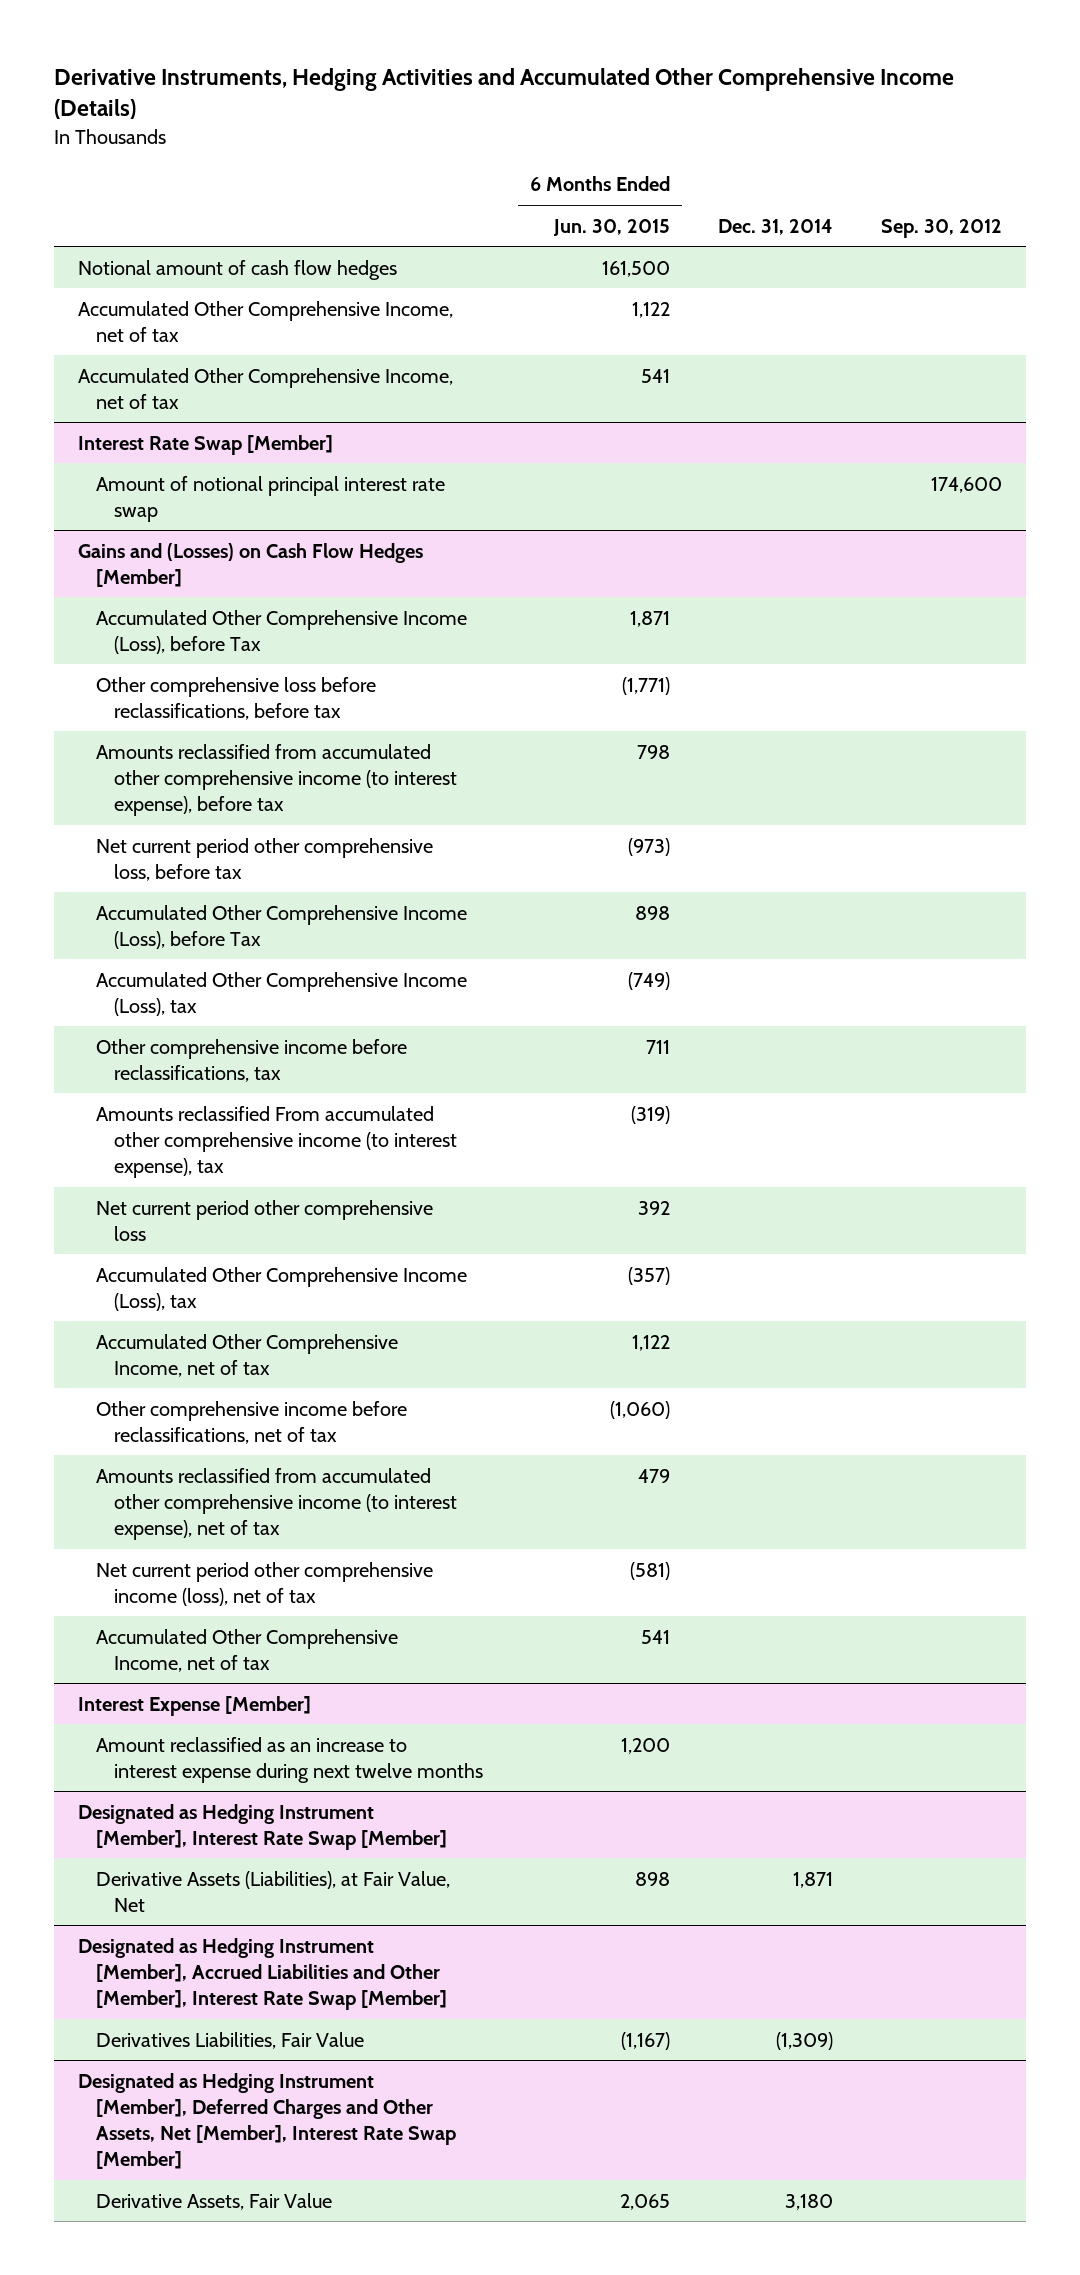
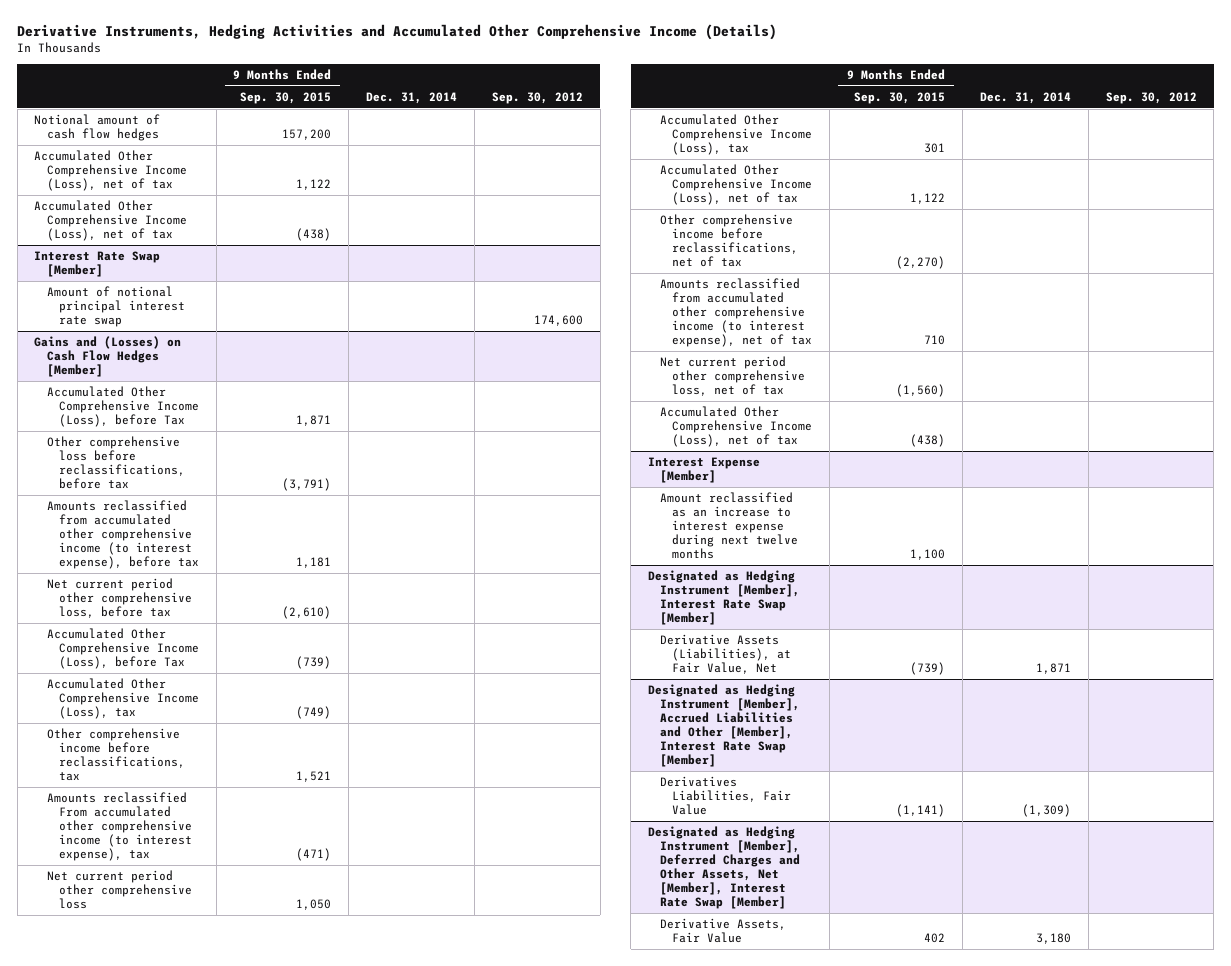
- | 6 Months Ended Jun. 30, 2015 | Dec. 31, 2014 | Sep. 30, 2012
+ | 9 Months Ended Sep. 30, 2015 | Dec. 31, 2014 | Sep. 30, 2012
- Accumulated Other Comprehensive Income, net of tax | 1,122 | |
- Accumulated Other Comprehensive Income, net of tax | 541 | |
+ Accumulated Other Comprehensive Income (Loss), net of tax | 1,122 | |
+ Accumulated Other Comprehensive Income (Loss), net of tax | (438) | |
@ Gains and (Losses) on Cash Flow Hedges [Member]
- Accumulated Other Comprehensive Income, net of tax | 1,122 | |
+ Accumulated Other Comprehensive Income (Loss), net of tax | 1,122 | |
- Net current period other comprehensive income (loss), net of tax | (581) | |
- Accumulated Other Comprehensive Income, net of tax | 541 | |
+ Net current period other comprehensive loss, net of tax | (1,560) | |
+ Accumulated Other Comprehensive Income (Loss), net of tax | (438) | |

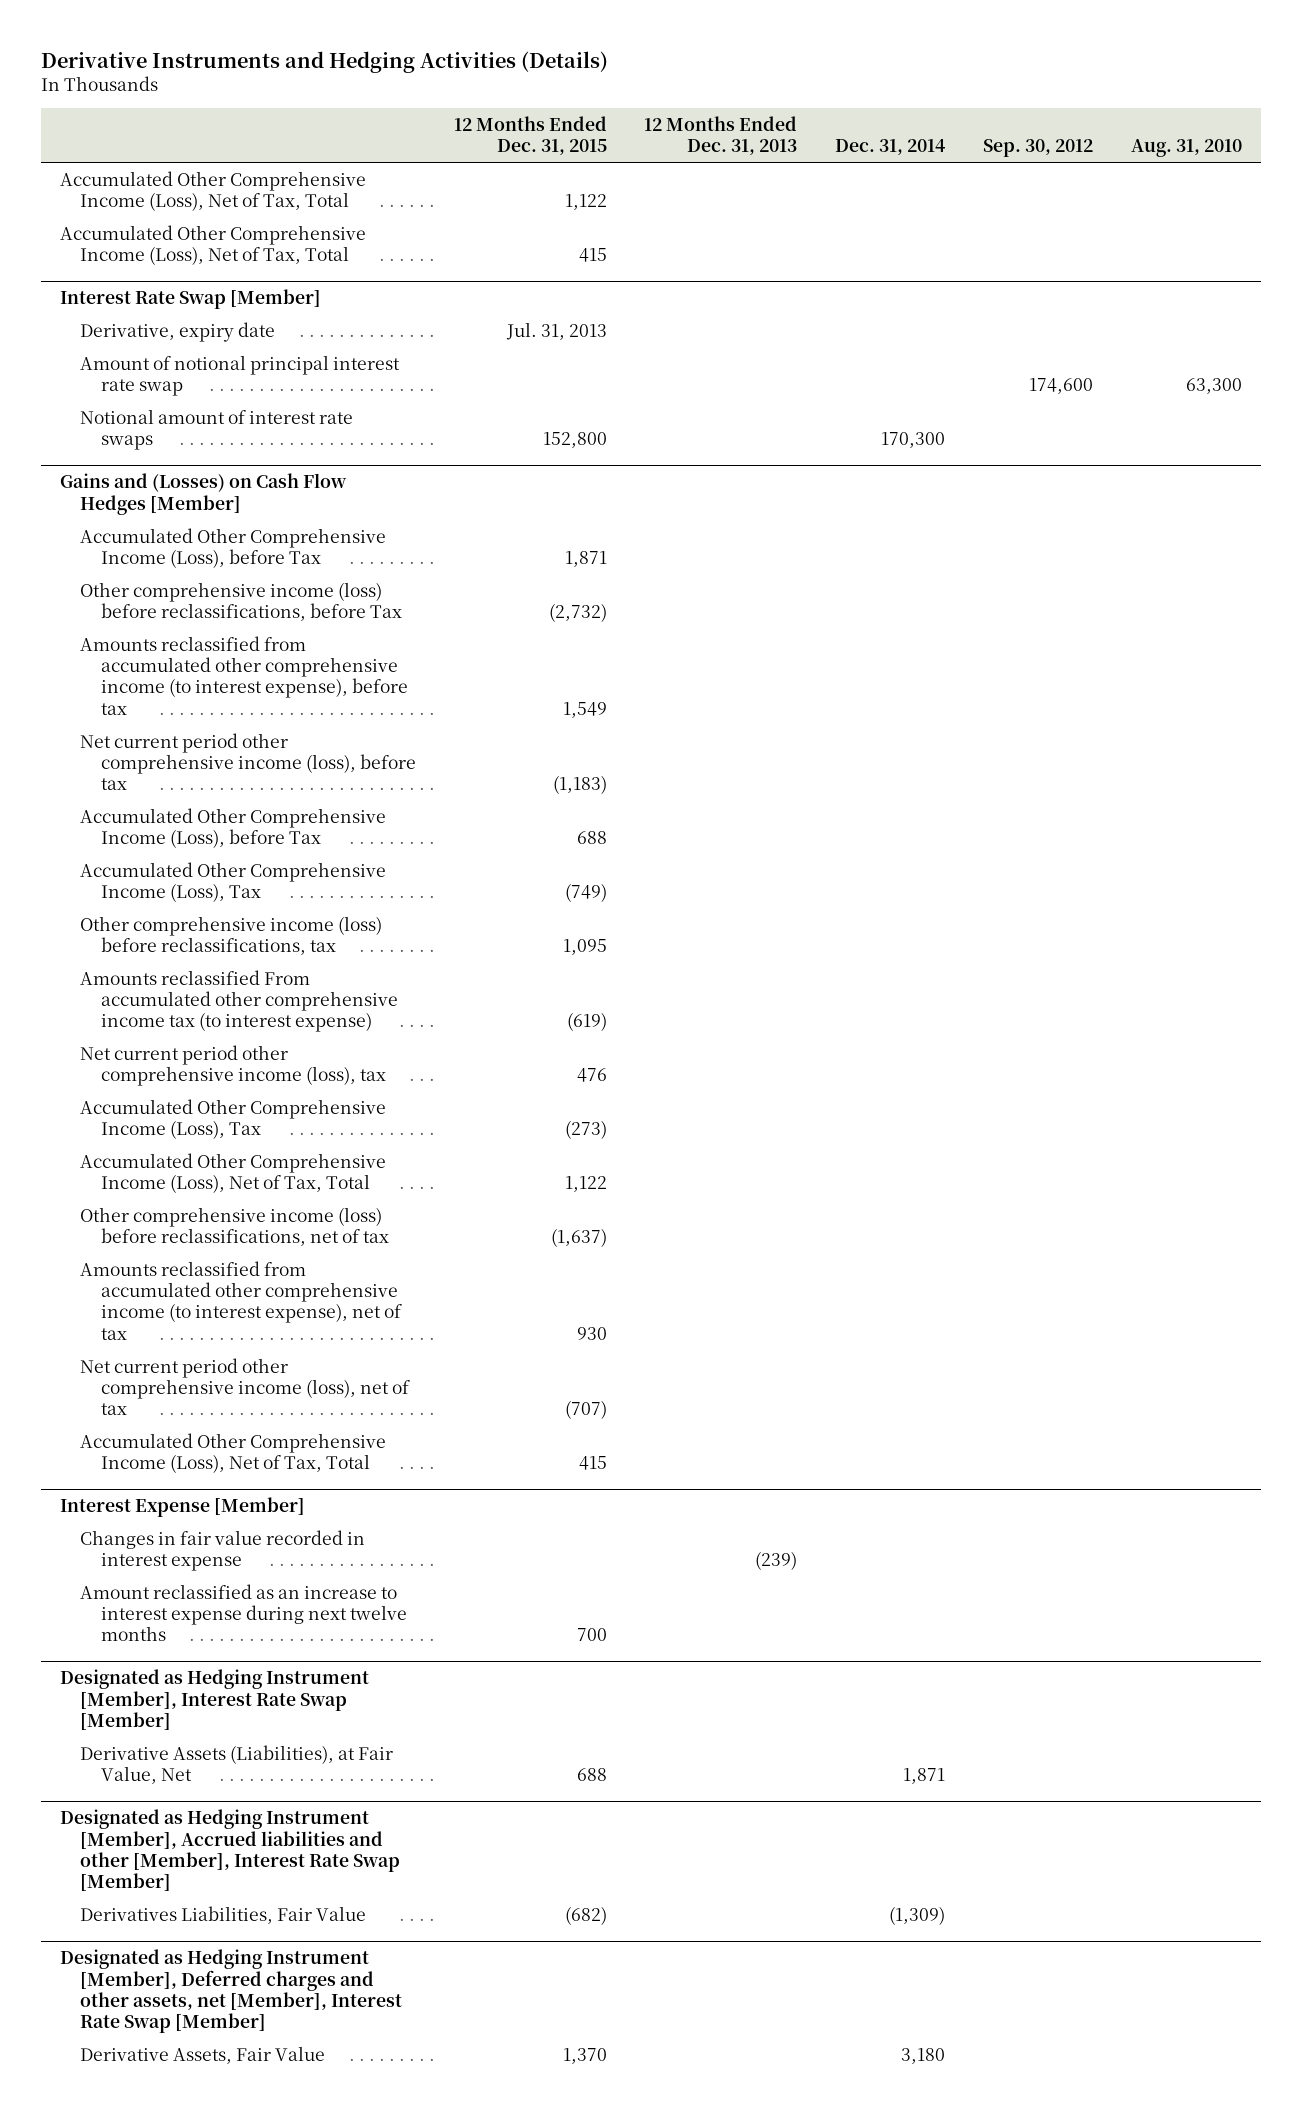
- Derivative Instruments, Hedging Activities and Accumulated Other Comprehensive Income (Details)
+ Derivative Instruments and Hedging Activities (Details)
- | 9 Months Ended Sep. 30, 2015 | Dec. 31, 2014 | Sep. 30, 2012
+ | 12 Months Ended Dec. 31, 2015 | 12 Months Ended Dec. 31, 2013 | Dec. 31, 2014 | Sep. 30, 2012 | Aug. 31, 2010
- Notional amount of cash flow hedges | 157,200 | |
- Accumulated Other Comprehensive Income (Loss), net of tax | 1,122 | |
- Accumulated Other Comprehensive Income (Loss), net of tax | (438) | |
+ Accumulated Other Comprehensive Income (Loss), Net of Tax, Total | 1,122 | | | |
+ Accumulated Other Comprehensive Income (Loss), Net of Tax, Total | 415 | | | |
@ Interest Rate Swap [Member]
+ Derivative, expiry date | Jul. 31, 2013 | | | |
+ Notional amount of interest rate swaps | 152,800 | | 170,300 | |
@ Gains and (Losses) on Cash Flow Hedges [Member]
- Other comprehensive loss before reclassifications, before tax | (3,791) | |
+ Other comprehensive income (loss) before reclassifications, before Tax | (2,732) | | | |
- Net current period other comprehensive loss, before tax | (2,610) | |
+ Net current period other comprehensive income (loss), before tax | (1,183) | | | |
- Accumulated Other Comprehensive Income (Loss), tax | (749) | |
- Other comprehensive income before reclassifications, tax | 1,521 | |
- Amounts reclassified From accumulated other comprehensive income (to interest expense), tax | (471) | |
- Net current period other comprehensive loss | 1,050 | |
- Accumulated Other Comprehensive Income (Loss), tax | 301 | |
- Accumulated Other Comprehensive Income (Loss), net of tax | 1,122 | |
- Other comprehensive income before reclassifications, net of tax | (2,270) | |
+ Accumulated Other Comprehensive Income (Loss), Tax | (749) | | | |
+ Other comprehensive income (loss) before reclassifications, tax | 1,095 | | | |
+ Amounts reclassified From accumulated other comprehensive income tax (to interest expense) | (619) | | | |
+ Net current period other comprehensive income (loss), tax | 476 | | | |
+ Accumulated Other Comprehensive Income (Loss), Tax | (273) | | | |
+ Accumulated Other Comprehensive Income (Loss), Net of Tax, Total | 1,122 | | | |
+ Other comprehensive income (loss) before reclassifications, net of tax | (1,637) | | | |
- Net current period other comprehensive loss, net of tax | (1,560) | |
- Accumulated Other Comprehensive Income (Loss), net of tax | (438) | |
+ Net current period other comprehensive income (loss), net of tax | (707) | | | |
+ Accumulated Other Comprehensive Income (Loss), Net of Tax, Total | 415 | | | |
@ Interest Expense [Member]
+ Changes in fair value recorded in interest expense | | (239) | | |
- Designated as Hedging Instrument [Member], Accrued Liabilities and Other [Member], Interest Rate Swap [Member]
+ Designated as Hedging Instrument [Member], Accrued liabilities and other [Member], Interest Rate Swap [Member]
- Designated as Hedging Instrument [Member], Deferred Charges and Other Assets, Net [Member], Interest Rate Swap [Member]
+ Designated as Hedging Instrument [Member], Deferred charges and other assets, net [Member], Interest Rate Swap [Member]

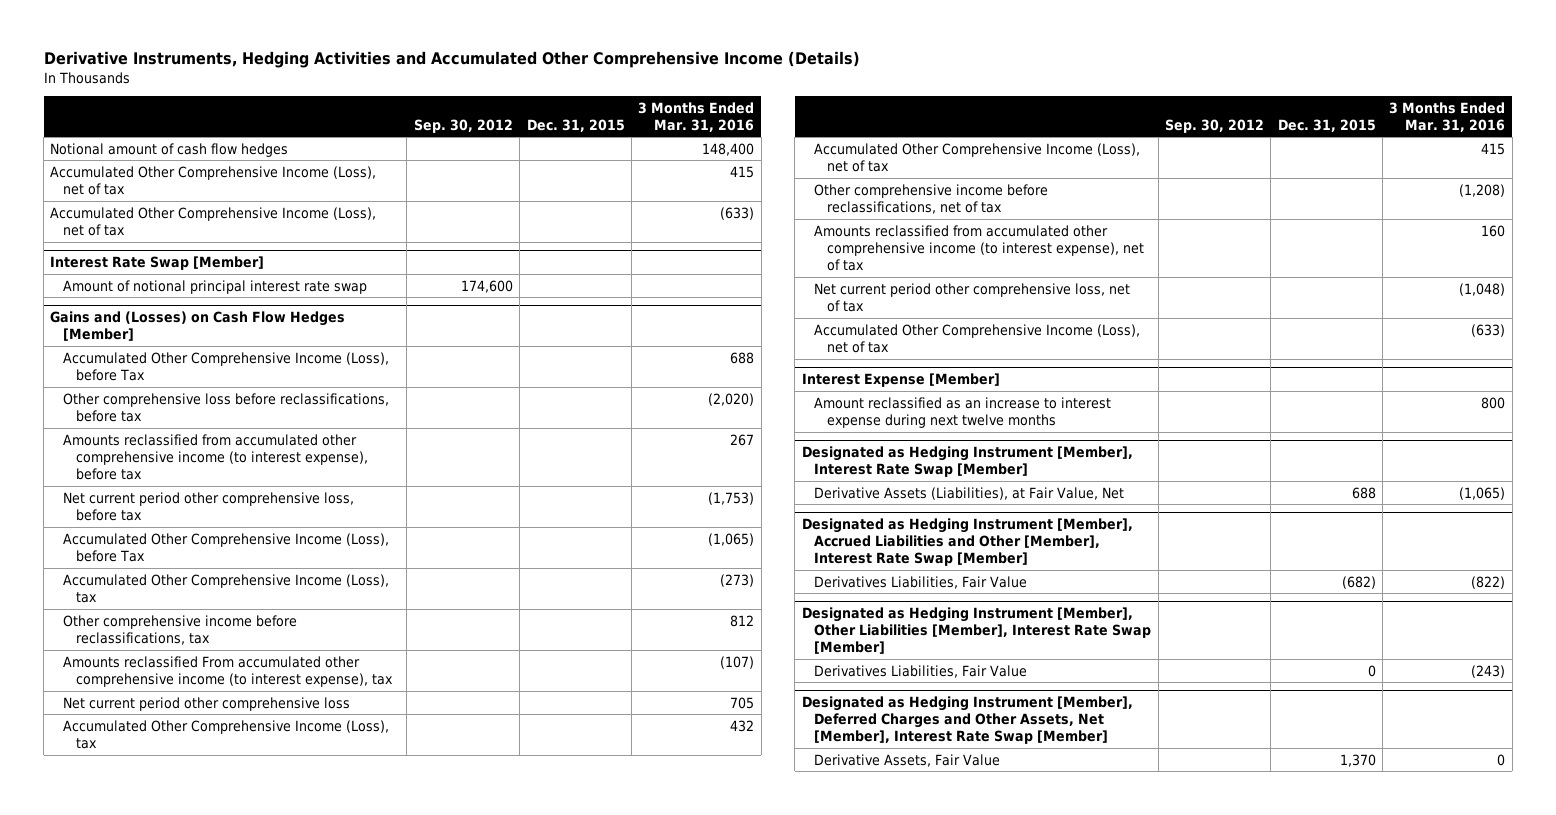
- Derivative Instruments and Hedging Activities (Details)
+ Derivative Instruments, Hedging Activities and Accumulated Other Comprehensive Income (Details)
- | 12 Months Ended Dec. 31, 2015 | 12 Months Ended Dec. 31, 2013 | Dec. 31, 2014 | Sep. 30, 2012 | Aug. 31, 2010
+ | Sep. 30, 2012 | Dec. 31, 2015 | 3 Months Ended Mar. 31, 2016
- Accumulated Other Comprehensive Income (Loss), Net of Tax, Total | 1,122 | | | |
- Accumulated Other Comprehensive Income (Loss), Net of Tax, Total | 415 | | | |
+ Notional amount of cash flow hedges | | | 148,400
+ Accumulated Other Comprehensive Income (Loss), net of tax | | | 415
+ Accumulated Other Comprehensive Income (Loss), net of tax | | | (633)
@ Interest Rate Swap [Member]
- Derivative, expiry date | Jul. 31, 2013 | | | |
- Notional amount of interest rate swaps | 152,800 | | 170,300 | |
@ Gains and (Losses) on Cash Flow Hedges [Member]
- Other comprehensive income (loss) before reclassifications, before Tax | (2,732) | | | |
+ Other comprehensive loss before reclassifications, before tax | | | (2,020)
- Net current period other comprehensive income (loss), before tax | (1,183) | | | |
+ Net current period other comprehensive loss, before tax | | | (1,753)
- Accumulated Other Comprehensive Income (Loss), Tax | (749) | | | |
- Other comprehensive income (loss) before reclassifications, tax | 1,095 | | | |
- Amounts reclassified From accumulated other comprehensive income tax (to interest expense) | (619) | | | |
- Net current period other comprehensive income (loss), tax | 476 | | | |
- Accumulated Other Comprehensive Income (Loss), Tax | (273) | | | |
- Accumulated Other Comprehensive Income (Loss), Net of Tax, Total | 1,122 | | | |
- Other comprehensive income (loss) before reclassifications, net of tax | (1,637) | | | |
+ Accumulated Other Comprehensive Income (Loss), tax | | | (273)
+ Other comprehensive income before reclassifications, tax | | | 812
+ Amounts reclassified From accumulated other comprehensive income (to interest expense), tax | | | (107)
+ Net current period other comprehensive loss | | | 705
+ Accumulated Other Comprehensive Income (Loss), tax | | | 432
+ Accumulated Other Comprehensive Income (Loss), net of tax | | | 415
+ Other comprehensive income before reclassifications, net of tax | | | (1,208)
- Net current period other comprehensive income (loss), net of tax | (707) | | | |
- Accumulated Other Comprehensive Income (Loss), Net of Tax, Total | 415 | | | |
+ Net current period other comprehensive loss, net of tax | | | (1,048)
+ Accumulated Other Comprehensive Income (Loss), net of tax | | | (633)
@ Interest Expense [Member]
- Changes in fair value recorded in interest expense | | (239) | | |
- Designated as Hedging Instrument [Member], Accrued liabilities and other [Member], Interest Rate Swap [Member]
+ Designated as Hedging Instrument [Member], Accrued Liabilities and Other [Member], Interest Rate Swap [Member]
- Designated as Hedging Instrument [Member], Deferred charges and other assets, net [Member], Interest Rate Swap [Member]
+ Designated as Hedging Instrument [Member], Other Liabilities [Member], Interest Rate Swap [Member]
+ Derivatives Liabilities, Fair Value | | 0 | (243)
+ Designated as Hedging Instrument [Member], Deferred Charges and Other Assets, Net [Member], Interest Rate Swap [Member]

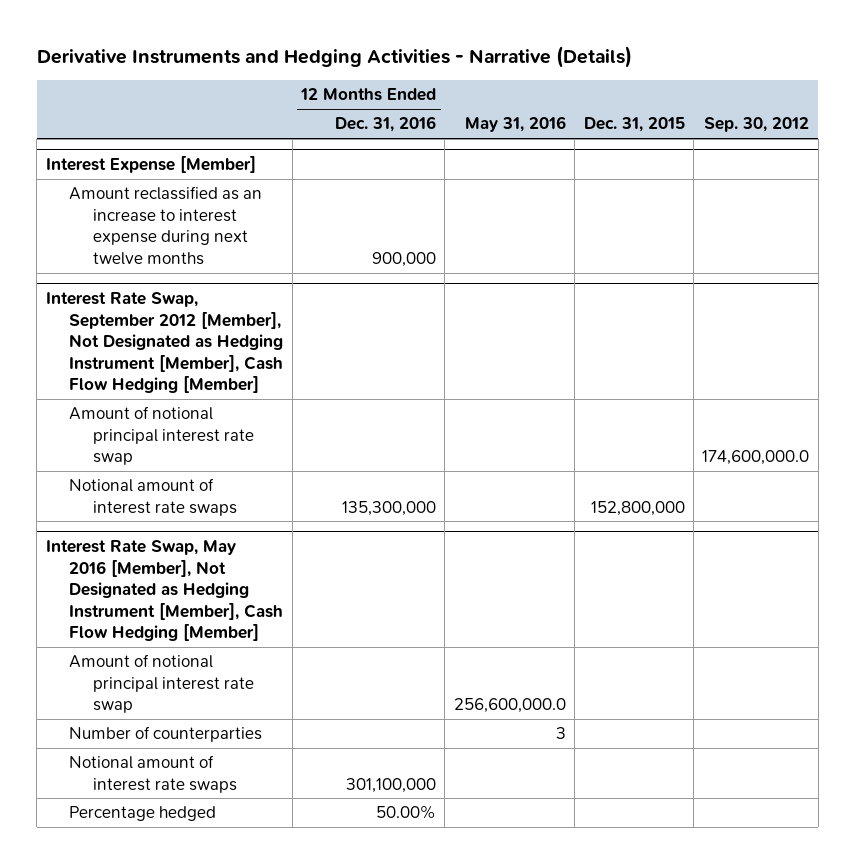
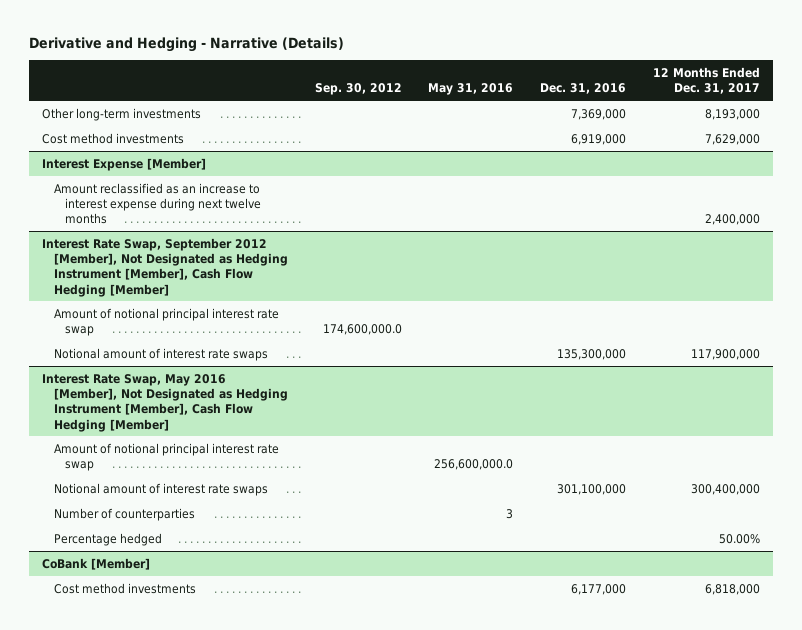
- Derivative Instruments and Hedging Activities - Narrative (Details)
+ Derivative and Hedging - Narrative (Details)
- | 12 Months Ended Dec. 31, 2016 | May 31, 2016 | Dec. 31, 2015 | Sep. 30, 2012
+ | Sep. 30, 2012 | May 31, 2016 | Dec. 31, 2016 | 12 Months Ended Dec. 31, 2017
+ Other long-term investments | | | 7,369,000 | 8,193,000
+ Cost method investments | | | 6,919,000 | 7,629,000
@ Interest Rate Swap, May 2016 [Member], Not Designated as Hedging Instrument [Member], Cash Flow Hedging [Member]
moved down: Number of counterparties | | 3 | |
+ CoBank [Member]
+ Cost method investments | | | 6,177,000 | 6,818,000

